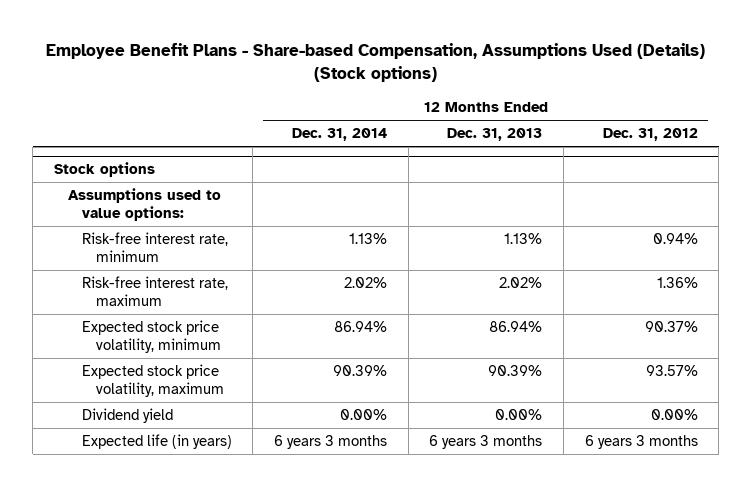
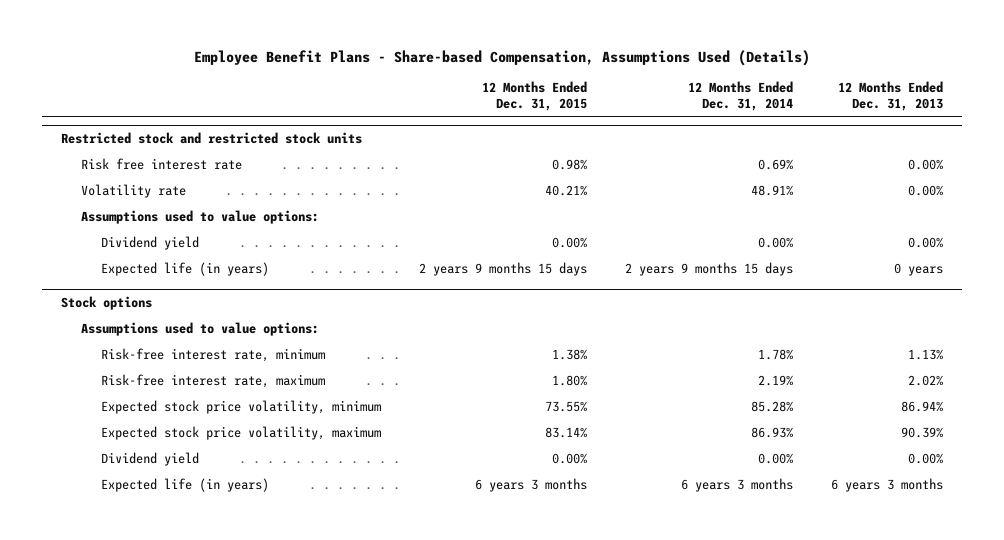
- Employee Benefit Plans - Share-based Compensation, Assumptions Used (Details) (Stock options)
+ Employee Benefit Plans - Share-based Compensation, Assumptions Used (Details)
- | 12 Months Ended Dec. 31, 2014 | 12 Months Ended Dec. 31, 2013 | 12 Months Ended Dec. 31, 2012
+ | 12 Months Ended Dec. 31, 2015 | 12 Months Ended Dec. 31, 2014 | 12 Months Ended Dec. 31, 2013
+ Restricted stock and restricted stock units
+ Risk free interest rate | 0.98% | 0.69% | 0.00%
+ Volatility rate | 40.21% | 48.91% | 0.00%
+ Assumptions used to value options:
+ Dividend yield | 0.00% | 0.00% | 0.00%
+ Expected life (in years) | 2 years 9 months 15 days | 2 years 9 months 15 days | 0 years
@ Stock options
- Risk-free interest rate, minimum | 1.13% | 1.13% | 0.94%
- Risk-free interest rate, maximum | 2.02% | 2.02% | 1.36%
- Expected stock price volatility, minimum | 86.94% | 86.94% | 90.37%
- Expected stock price volatility, maximum | 90.39% | 90.39% | 93.57%
+ Risk-free interest rate, minimum | 1.38% | 1.78% | 1.13%
+ Risk-free interest rate, maximum | 1.80% | 2.19% | 2.02%
+ Expected stock price volatility, minimum | 73.55% | 85.28% | 86.94%
+ Expected stock price volatility, maximum | 83.14% | 86.93% | 90.39%

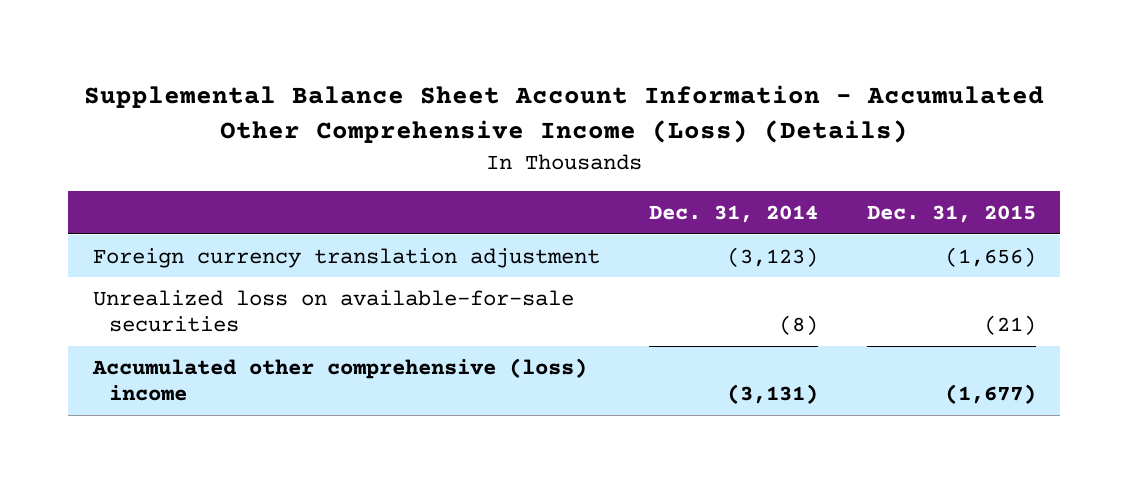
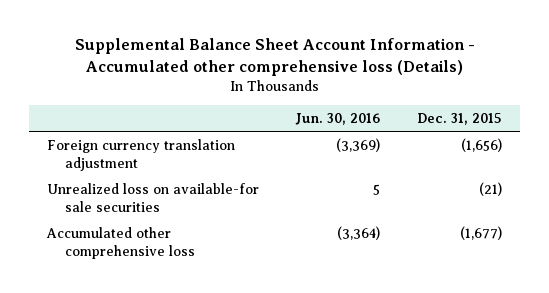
- Supplemental Balance Sheet Account Information - Accumulated Other Comprehensive Income (Loss) (Details)
+ Supplemental Balance Sheet Account Information - Accumulated other comprehensive loss (Details)
- | Dec. 31, 2014 | Dec. 31, 2015
+ | Jun. 30, 2016 | Dec. 31, 2015
- Unrealized loss on available-for-sale securities | (8) | (21)
- Accumulated other comprehensive (loss) income | (3,131) | (1,677)
+ Unrealized loss on available-for sale securities | 5 | (21)
+ Accumulated other comprehensive loss | (3,364) | (1,677)

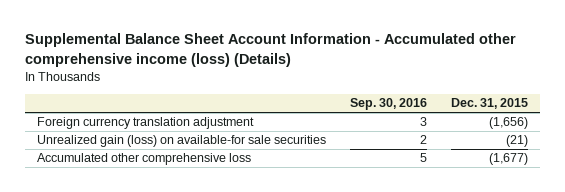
- Supplemental Balance Sheet Account Information - Accumulated other comprehensive loss (Details)
+ Supplemental Balance Sheet Account Information - Accumulated other comprehensive income (loss) (Details)
- | Jun. 30, 2016 | Dec. 31, 2015
+ | Sep. 30, 2016 | Dec. 31, 2015
- Unrealized loss on available-for sale securities | 5 | (21)
+ Unrealized gain (loss) on available-for sale securities | 2 | (21)

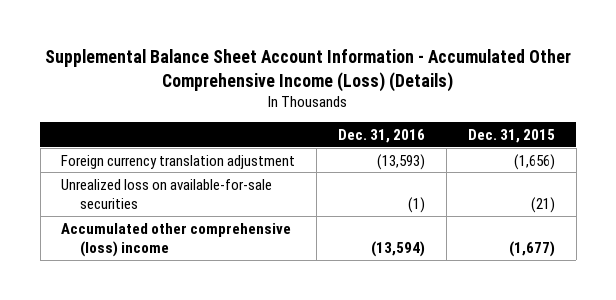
- Supplemental Balance Sheet Account Information - Accumulated other comprehensive income (loss) (Details)
+ Supplemental Balance Sheet Account Information - Accumulated Other Comprehensive Income (Loss) (Details)
- | Sep. 30, 2016 | Dec. 31, 2015
+ | Dec. 31, 2016 | Dec. 31, 2015
- Unrealized gain (loss) on available-for sale securities | 2 | (21)
- Accumulated other comprehensive loss | 5 | (1,677)
+ Unrealized loss on available-for-sale securities | (1) | (21)
+ Accumulated other comprehensive (loss) income | (13,594) | (1,677)

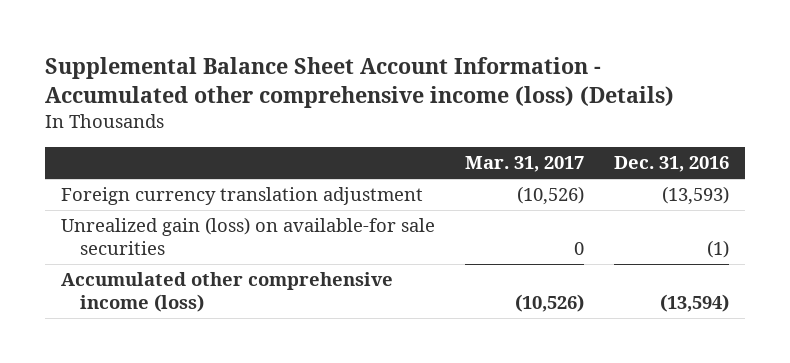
- Supplemental Balance Sheet Account Information - Accumulated Other Comprehensive Income (Loss) (Details)
+ Supplemental Balance Sheet Account Information - Accumulated other comprehensive income (loss) (Details)
- | Dec. 31, 2016 | Dec. 31, 2015
+ | Mar. 31, 2017 | Dec. 31, 2016
- Unrealized loss on available-for-sale securities | (1) | (21)
- Accumulated other comprehensive (loss) income | (13,594) | (1,677)
+ Unrealized gain (loss) on available-for sale securities | 0 | (1)
+ Accumulated other comprehensive income (loss) | (10,526) | (13,594)

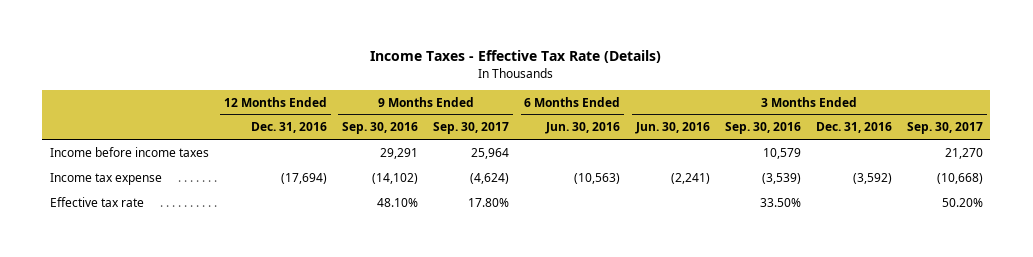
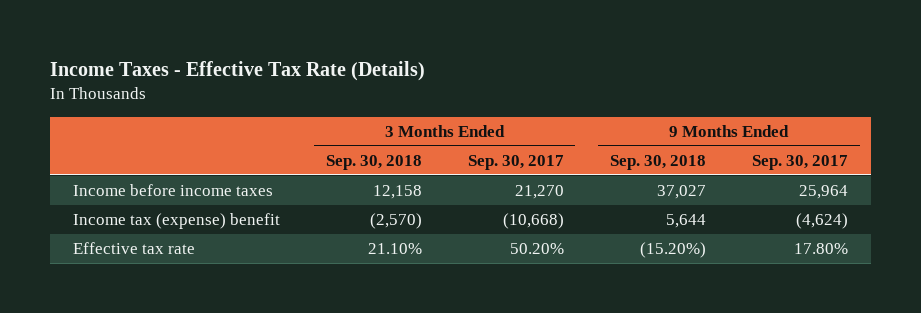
- | 12 Months Ended Dec. 31, 2016 | 9 Months Ended Sep. 30, 2016 | 9 Months Ended Sep. 30, 2017 | 6 Months Ended Jun. 30, 2016 | 3 Months Ended Jun. 30, 2016 | 3 Months Ended Sep. 30, 2016 | 3 Months Ended Dec. 31, 2016 | 3 Months Ended Sep. 30, 2017
+ | 3 Months Ended Sep. 30, 2018 | 3 Months Ended Sep. 30, 2017 | 9 Months Ended Sep. 30, 2018 | 9 Months Ended Sep. 30, 2017
- Income tax expense | (17,694) | (14,102) | (4,624) | (10,563) | (2,241) | (3,539) | (3,592) | (10,668)
+ Income tax (expense) benefit | (2,570) | (10,668) | 5,644 | (4,624)

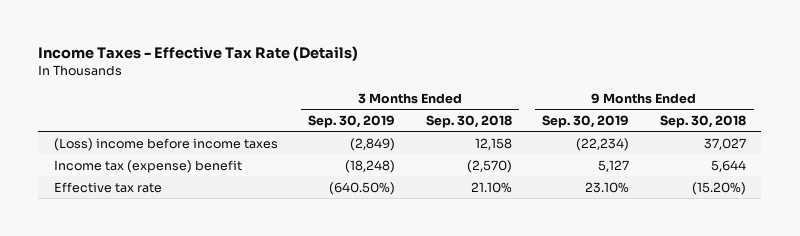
- | 3 Months Ended Sep. 30, 2018 | 3 Months Ended Sep. 30, 2017 | 9 Months Ended Sep. 30, 2018 | 9 Months Ended Sep. 30, 2017
+ | 3 Months Ended Sep. 30, 2019 | 3 Months Ended Sep. 30, 2018 | 9 Months Ended Sep. 30, 2019 | 9 Months Ended Sep. 30, 2018
- Income before income taxes | 12,158 | 21,270 | 37,027 | 25,964
+ (Loss) income before income taxes | (2,849) | 12,158 | (22,234) | 37,027

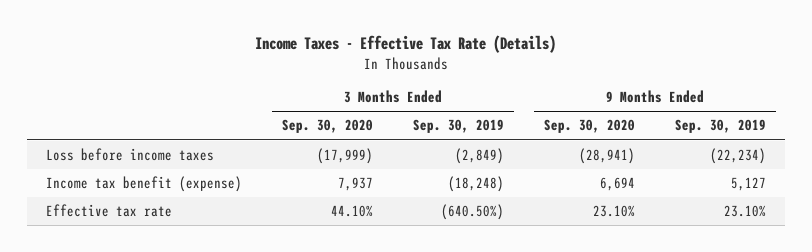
- | 3 Months Ended Sep. 30, 2019 | 3 Months Ended Sep. 30, 2018 | 9 Months Ended Sep. 30, 2019 | 9 Months Ended Sep. 30, 2018
+ | 3 Months Ended Sep. 30, 2020 | 3 Months Ended Sep. 30, 2019 | 9 Months Ended Sep. 30, 2020 | 9 Months Ended Sep. 30, 2019
- (Loss) income before income taxes | (2,849) | 12,158 | (22,234) | 37,027
- Income tax (expense) benefit | (18,248) | (2,570) | 5,127 | 5,644
+ Loss before income taxes | (17,999) | (2,849) | (28,941) | (22,234)
+ Income tax benefit (expense) | 7,937 | (18,248) | 6,694 | 5,127

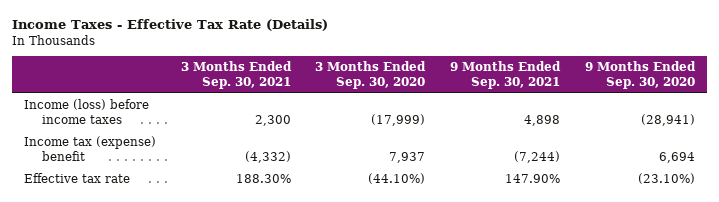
- | 3 Months Ended Sep. 30, 2020 | 3 Months Ended Sep. 30, 2019 | 9 Months Ended Sep. 30, 2020 | 9 Months Ended Sep. 30, 2019
+ | 3 Months Ended Sep. 30, 2021 | 3 Months Ended Sep. 30, 2020 | 9 Months Ended Sep. 30, 2021 | 9 Months Ended Sep. 30, 2020
- Loss before income taxes | (17,999) | (2,849) | (28,941) | (22,234)
- Income tax benefit (expense) | 7,937 | (18,248) | 6,694 | 5,127
- Effective tax rate | 44.10% | (640.50%) | 23.10% | 23.10%
+ Income (loss) before income taxes | 2,300 | (17,999) | 4,898 | (28,941)
+ Income tax (expense) benefit | (4,332) | 7,937 | (7,244) | 6,694
+ Effective tax rate | 188.30% | (44.10%) | 147.90% | (23.10%)

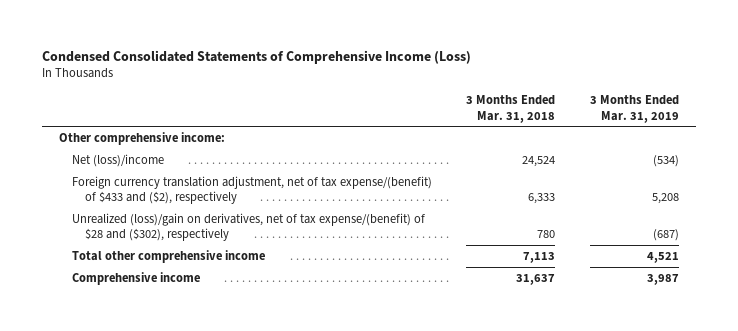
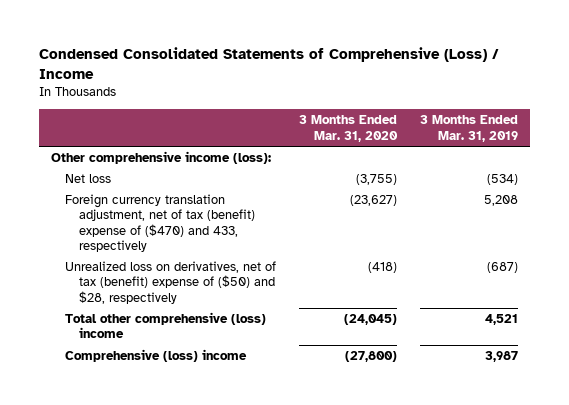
- Condensed Consolidated Statements of Comprehensive Income (Loss)
+ Condensed Consolidated Statements of Comprehensive (Loss) / Income
- | 3 Months Ended Mar. 31, 2018 | 3 Months Ended Mar. 31, 2019
+ | 3 Months Ended Mar. 31, 2020 | 3 Months Ended Mar. 31, 2019
- Other comprehensive income:
- Net (loss)/income | 24,524 | (534)
- Foreign currency translation adjustment, net of tax expense/(benefit) of $433 and ($2), respectively | 6,333 | 5,208
- Unrealized (loss)/gain on derivatives, net of tax expense/(benefit) of $28 and ($302), respectively | 780 | (687)
- Total other comprehensive income | 7,113 | 4,521
- Comprehensive income | 31,637 | 3,987
+ Other comprehensive income (loss):
+ Net loss | (3,755) | (534)
+ Foreign currency translation adjustment, net of tax (benefit) expense of ($470) and 433, respectively | (23,627) | 5,208
+ Unrealized loss on derivatives, net of tax (benefit) expense of ($50) and $28, respectively | (418) | (687)
+ Total other comprehensive (loss) income | (24,045) | 4,521
+ Comprehensive (loss) income | (27,800) | 3,987

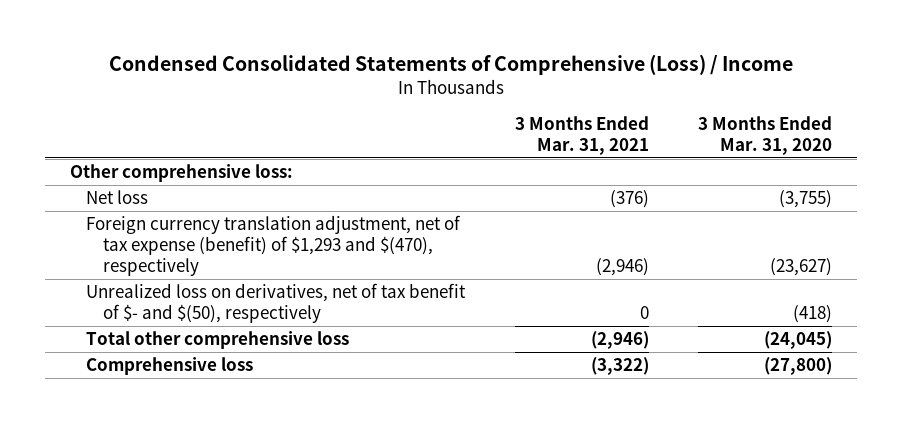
- | 3 Months Ended Mar. 31, 2020 | 3 Months Ended Mar. 31, 2019
+ | 3 Months Ended Mar. 31, 2021 | 3 Months Ended Mar. 31, 2020
- Other comprehensive income (loss):
+ Other comprehensive loss:
- Foreign currency translation adjustment, net of tax (benefit) expense of ($470) and 433, respectively | (23,627) | 5,208
- Unrealized loss on derivatives, net of tax (benefit) expense of ($50) and $28, respectively | (418) | (687)
- Total other comprehensive (loss) income | (24,045) | 4,521
- Comprehensive (loss) income | (27,800) | 3,987
+ Foreign currency translation adjustment, net of tax expense (benefit) of $1,293 and $(470), respectively | (2,946) | (23,627)
+ Unrealized loss on derivatives, net of tax benefit of $- and $(50), respectively | 0 | (418)
+ Total other comprehensive loss | (2,946) | (24,045)
+ Comprehensive loss | (3,322) | (27,800)

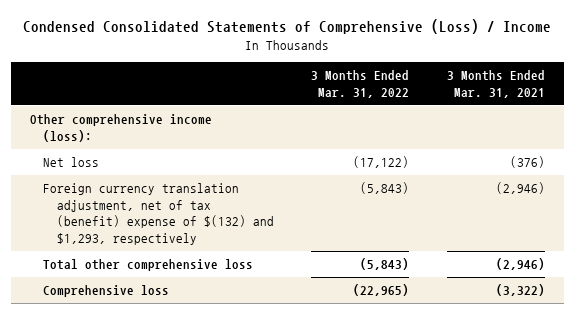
- | 3 Months Ended Mar. 31, 2021 | 3 Months Ended Mar. 31, 2020
+ | 3 Months Ended Mar. 31, 2022 | 3 Months Ended Mar. 31, 2021
- Other comprehensive loss:
+ Other comprehensive income (loss):
- Foreign currency translation adjustment, net of tax expense (benefit) of $1,293 and $(470), respectively | (2,946) | (23,627)
- Unrealized loss on derivatives, net of tax benefit of $- and $(50), respectively | 0 | (418)
+ Foreign currency translation adjustment, net of tax (benefit) expense of $(132) and $1,293, respectively | (5,843) | (2,946)

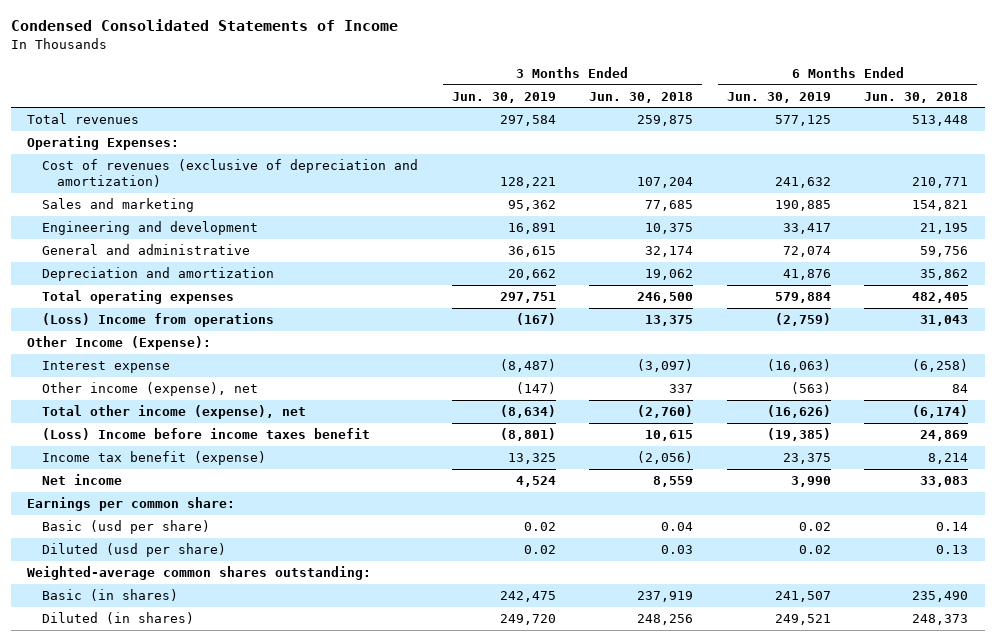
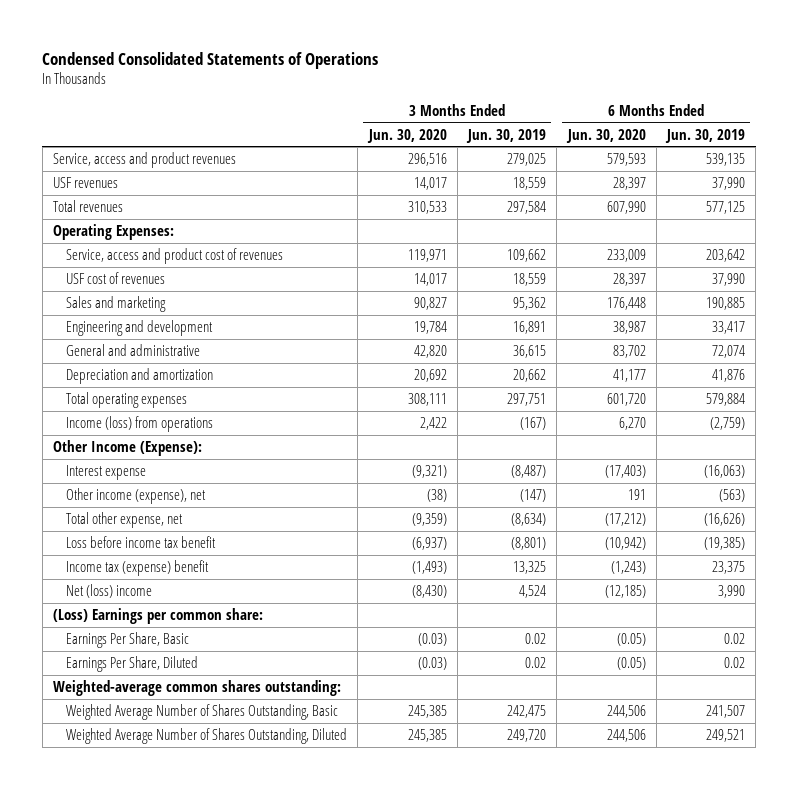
- Condensed Consolidated Statements of Income
+ Condensed Consolidated Statements of Operations
- | 3 Months Ended Jun. 30, 2019 | 3 Months Ended Jun. 30, 2018 | 6 Months Ended Jun. 30, 2019 | 6 Months Ended Jun. 30, 2018
+ | 3 Months Ended Jun. 30, 2020 | 3 Months Ended Jun. 30, 2019 | 6 Months Ended Jun. 30, 2020 | 6 Months Ended Jun. 30, 2019
+ Service, access and product revenues | 296,516 | 279,025 | 579,593 | 539,135
+ USF revenues | 14,017 | 18,559 | 28,397 | 37,990
- Cost of revenues (exclusive of depreciation and amortization) | 128,221 | 107,204 | 241,632 | 210,771
+ Service, access and product cost of revenues | 119,971 | 109,662 | 233,009 | 203,642
+ USF cost of revenues | 14,017 | 18,559 | 28,397 | 37,990
- (Loss) Income from operations | (167) | 13,375 | (2,759) | 31,043
+ Income (loss) from operations | 2,422 | (167) | 6,270 | (2,759)
- Total other income (expense), net | (8,634) | (2,760) | (16,626) | (6,174)
- (Loss) Income before income taxes benefit | (8,801) | 10,615 | (19,385) | 24,869
- Income tax benefit (expense) | 13,325 | (2,056) | 23,375 | 8,214
- Net income | 4,524 | 8,559 | 3,990 | 33,083
- Earnings per common share:
- Basic (usd per share) | 0.02 | 0.04 | 0.02 | 0.14
- Diluted (usd per share) | 0.02 | 0.03 | 0.02 | 0.13
+ Total other expense, net | (9,359) | (8,634) | (17,212) | (16,626)
+ Loss before income tax benefit | (6,937) | (8,801) | (10,942) | (19,385)
+ Income tax (expense) benefit | (1,493) | 13,325 | (1,243) | 23,375
+ Net (loss) income | (8,430) | 4,524 | (12,185) | 3,990
+ (Loss) Earnings per common share:
+ Earnings Per Share, Basic | (0.03) | 0.02 | (0.05) | 0.02
+ Earnings Per Share, Diluted | (0.03) | 0.02 | (0.05) | 0.02
- Basic (in shares) | 242,475 | 237,919 | 241,507 | 235,490
- Diluted (in shares) | 249,720 | 248,256 | 249,521 | 248,373
+ Weighted Average Number of Shares Outstanding, Basic | 245,385 | 242,475 | 244,506 | 241,507
+ Weighted Average Number of Shares Outstanding, Diluted | 245,385 | 249,720 | 244,506 | 249,521

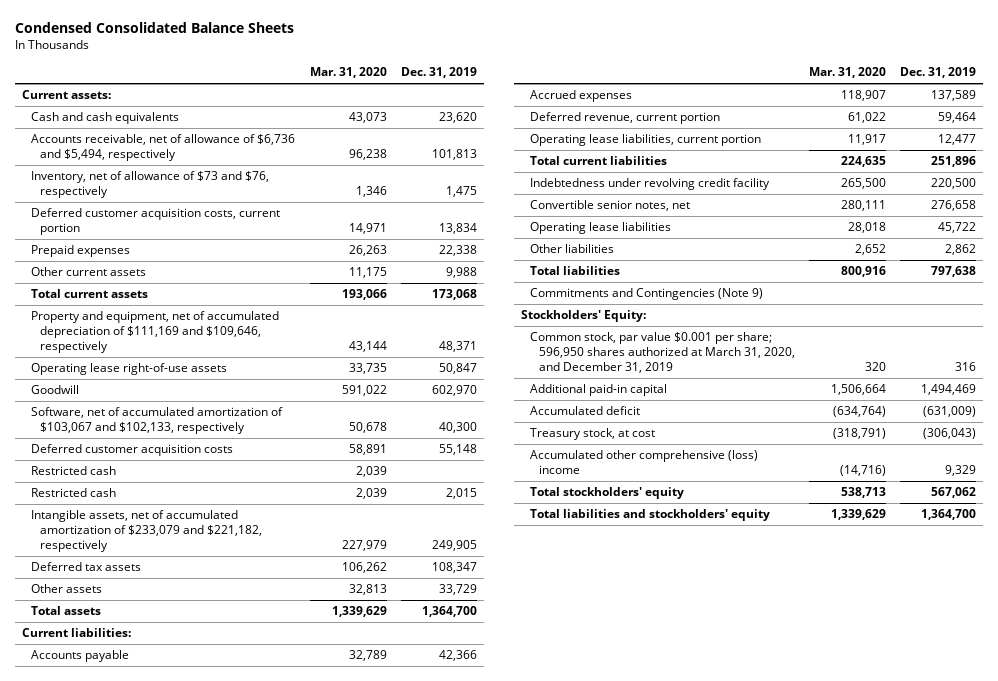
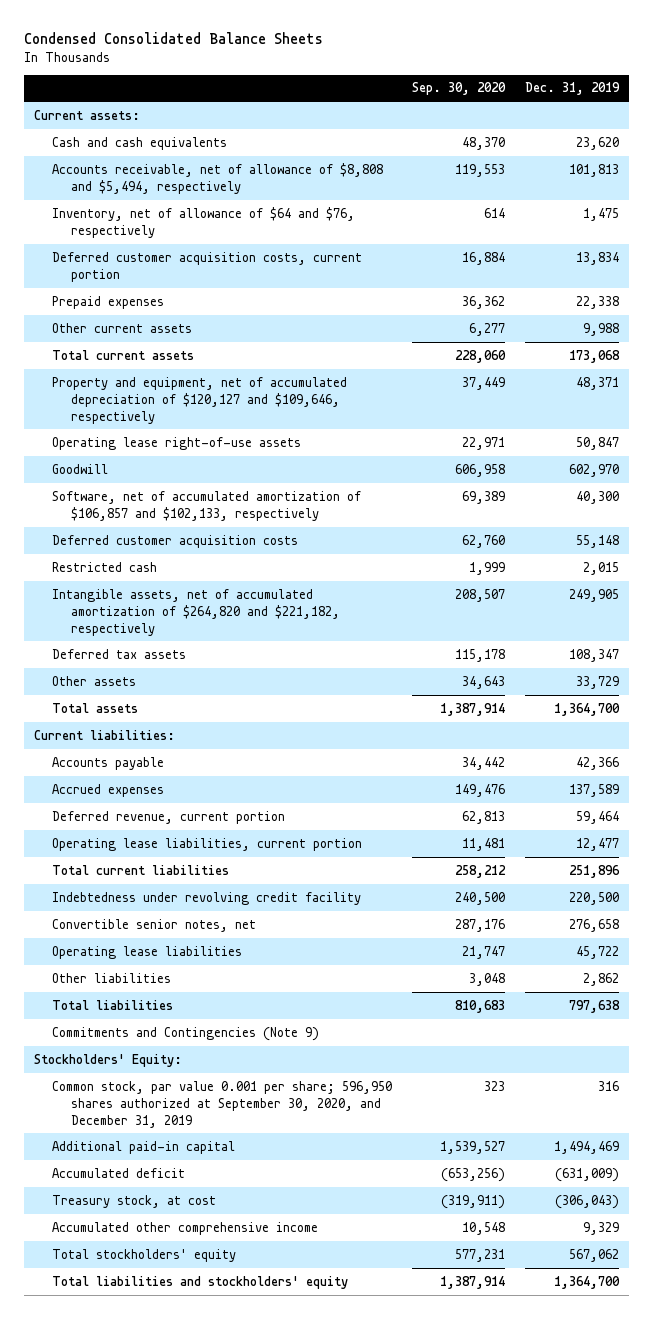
- | Mar. 31, 2020 | Dec. 31, 2019
+ | Sep. 30, 2020 | Dec. 31, 2019
- Accounts receivable, net of allowance of $6,736 and $5,494, respectively | 96,238 | 101,813
- Inventory, net of allowance of $73 and $76, respectively | 1,346 | 1,475
+ Accounts receivable, net of allowance of $8,808 and $5,494, respectively | 119,553 | 101,813
+ Inventory, net of allowance of $64 and $76, respectively | 614 | 1,475
- Property and equipment, net of accumulated depreciation of $111,169 and $109,646, respectively | 43,144 | 48,371
+ Property and equipment, net of accumulated depreciation of $120,127 and $109,646, respectively | 37,449 | 48,371
- Software, net of accumulated amortization of $103,067 and $102,133, respectively | 50,678 | 40,300
+ Software, net of accumulated amortization of $106,857 and $102,133, respectively | 69,389 | 40,300
- Restricted cash | 2,039 |
- Intangible assets, net of accumulated amortization of $233,079 and $221,182, respectively | 227,979 | 249,905
+ Intangible assets, net of accumulated amortization of $264,820 and $221,182, respectively | 208,507 | 249,905
- Common stock, par value $0.001 per share; 596,950 shares authorized at March 31, 2020, and December 31, 2019 | 320 | 316
+ Common stock, par value 0.001 per share; 596,950 shares authorized at September 30, 2020, and December 31, 2019 | 323 | 316
- Accumulated other comprehensive (loss) income | (14,716) | 9,329
+ Accumulated other comprehensive income | 10,548 | 9,329

